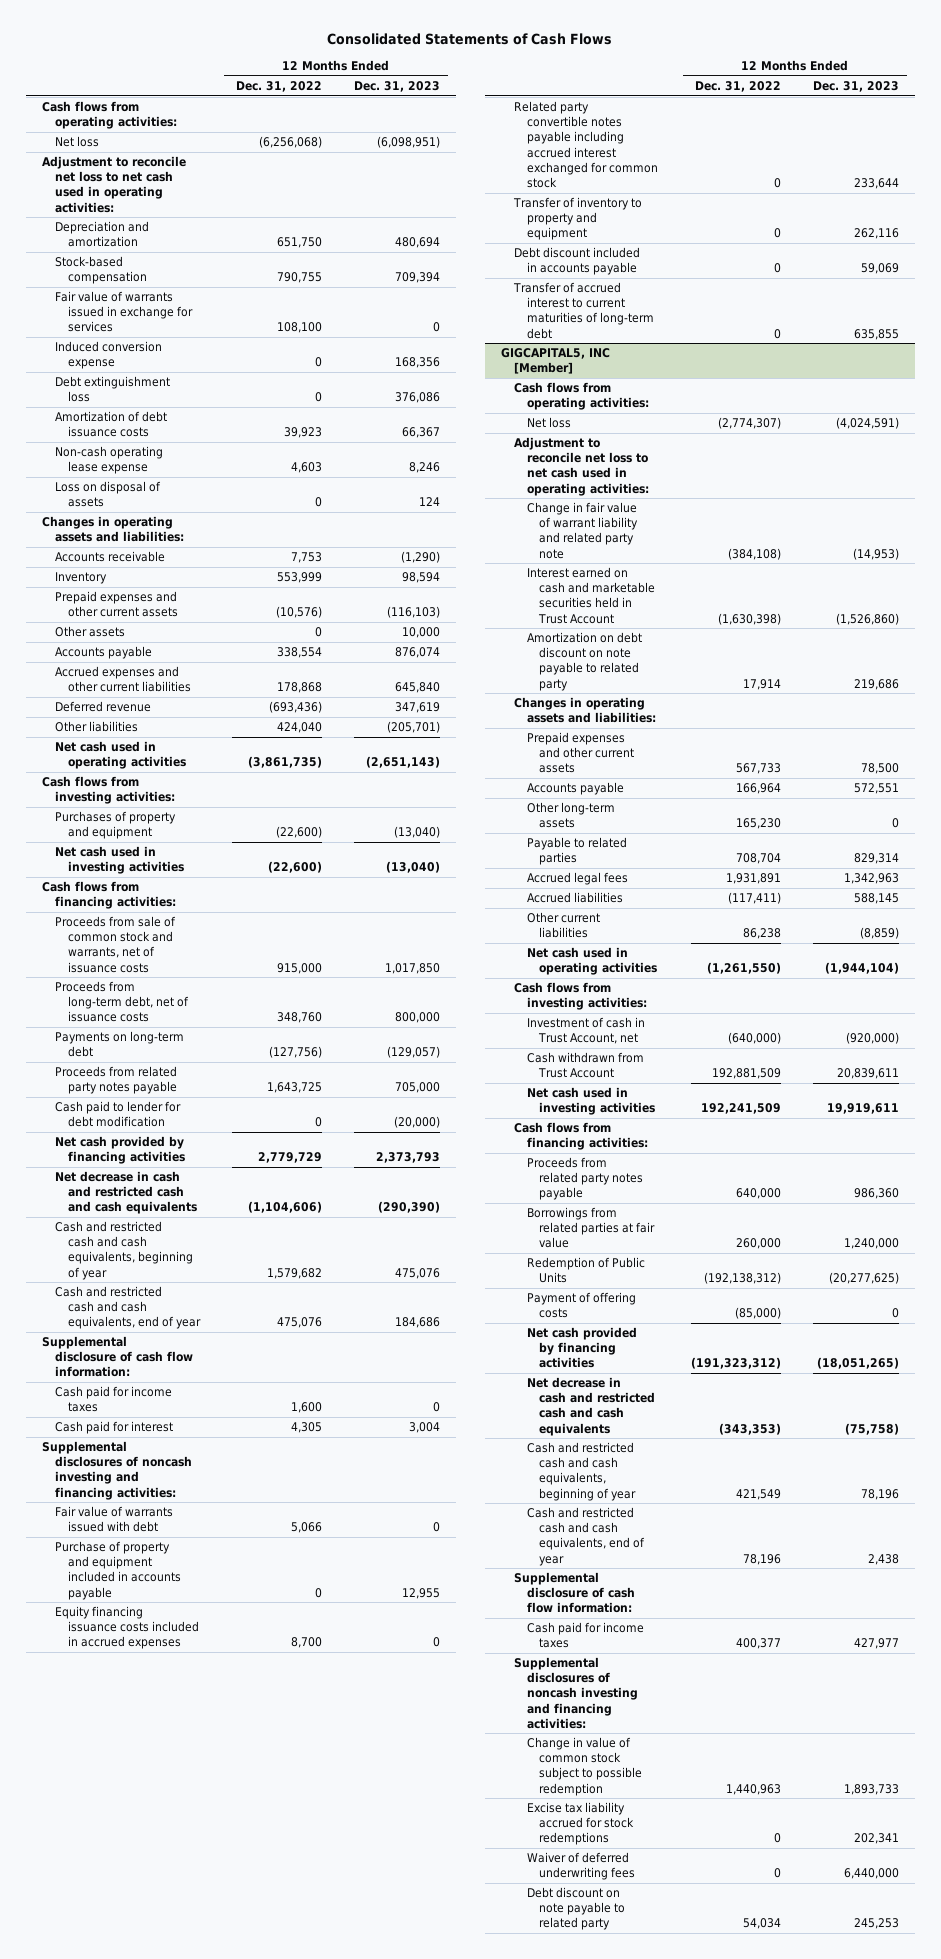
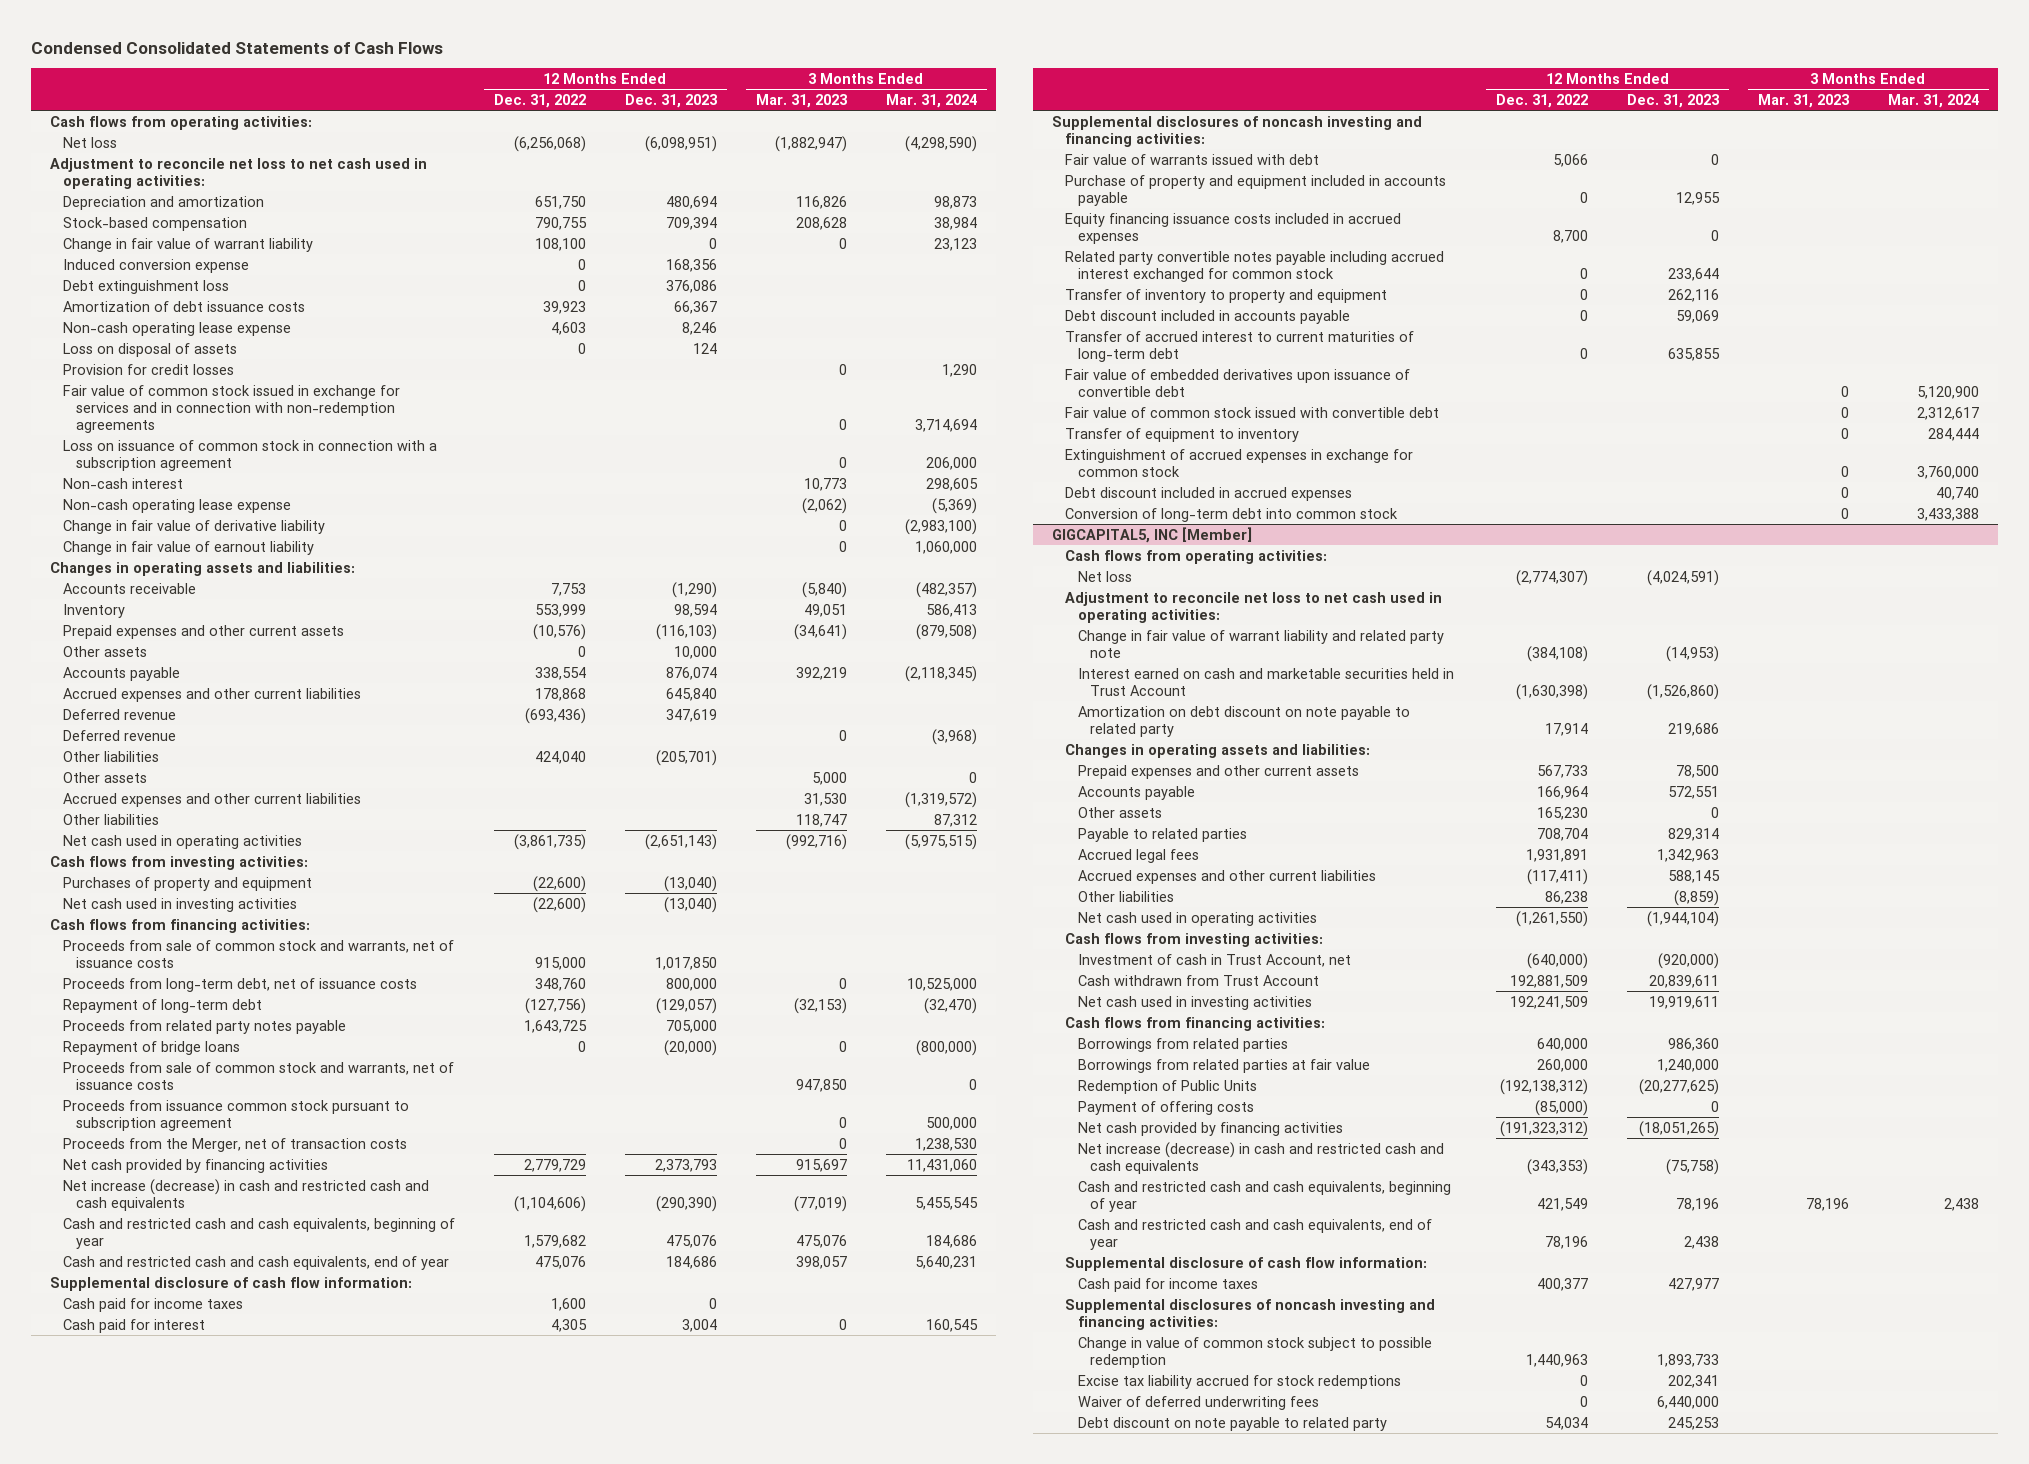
- Consolidated Statements of Cash Flows
+ Condensed Consolidated Statements of Cash Flows
- | 12 Months Ended Dec. 31, 2022 | 12 Months Ended Dec. 31, 2023
+ | 12 Months Ended Dec. 31, 2022 | 12 Months Ended Dec. 31, 2023 | 3 Months Ended Mar. 31, 2023 | 3 Months Ended Mar. 31, 2024
- Fair value of warrants issued in exchange for services | 108,100 | 0
+ Change in fair value of warrant liability | 108,100 | 0 | 0 | 23,123
+ Provision for credit losses | | | 0 | 1,290
+ Fair value of common stock issued in exchange for services and in connection with non-redemption agreements | | | 0 | 3,714,694
+ Loss on issuance of common stock in connection with a subscription agreement | | | 0 | 206,000
+ Non-cash interest | | | 10,773 | 298,605
+ Non-cash operating lease expense | | | (2,062) | (5,369)
+ Change in fair value of derivative liability | | | 0 | (2,983,100)
+ Change in fair value of earnout liability | | | 0 | 1,060,000
+ Deferred revenue | | | 0 | (3,968)
+ Other assets | | | 5,000 | 0
+ Accrued expenses and other current liabilities | | | 31,530 | (1,319,572)
+ Other liabilities | | | 118,747 | 87,312
- Payments on long-term debt | (127,756) | (129,057)
+ Repayment of long-term debt | (127,756) | (129,057) | (32,153) | (32,470)
- Cash paid to lender for debt modification | 0 | (20,000)
+ Repayment of bridge loans | 0 | (20,000) | 0 | (800,000)
+ Proceeds from sale of common stock and warrants, net of issuance costs | | | 947,850 | 0
+ Proceeds from issuance common stock pursuant to subscription agreement | | | 0 | 500,000
+ Proceeds from the Merger, net of transaction costs | | | 0 | 1,238,530
- Net decrease in cash and restricted cash and cash equivalents | (1,104,606) | (290,390)
+ Net increase (decrease) in cash and restricted cash and cash equivalents | (1,104,606) | (290,390) | (77,019) | 5,455,545
+ Fair value of embedded derivatives upon issuance of convertible debt | | | 0 | 5,120,900
+ Fair value of common stock issued with convertible debt | | | 0 | 2,312,617
+ Transfer of equipment to inventory | | | 0 | 284,444
+ Extinguishment of accrued expenses in exchange for common stock | | | 0 | 3,760,000
+ Debt discount included in accrued expenses | | | 0 | 40,740
+ Conversion of long-term debt into common stock | | | 0 | 3,433,388
@ GIGCAPITAL5, INC [Member]
- Other long-term assets | 165,230 | 0
+ Other assets | 165,230 | 0 | |
- Accrued liabilities | (117,411) | 588,145
- Other current liabilities | 86,238 | (8,859)
+ Accrued expenses and other current liabilities | (117,411) | 588,145 | |
+ Other liabilities | 86,238 | (8,859) | |
- Proceeds from related party notes payable | 640,000 | 986,360
+ Borrowings from related parties | 640,000 | 986,360 | |
- Net decrease in cash and restricted cash and cash equivalents | (343,353) | (75,758)
+ Net increase (decrease) in cash and restricted cash and cash equivalents | (343,353) | (75,758) | |

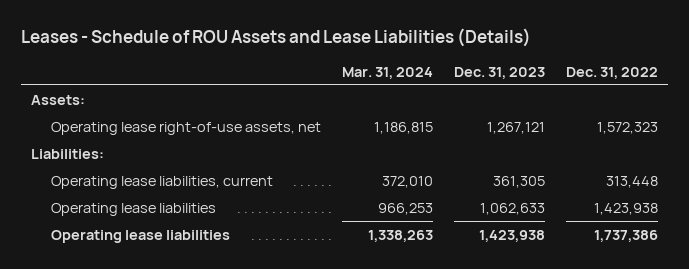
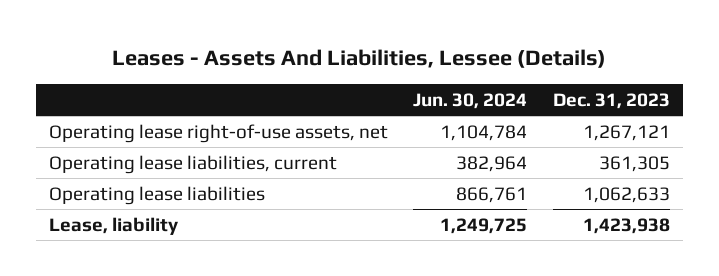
- Leases - Schedule of ROU Assets and Lease Liabilities (Details)
+ Leases - Assets And Liabilities, Lessee (Details)
- | Mar. 31, 2024 | Dec. 31, 2023 | Dec. 31, 2022
+ | Jun. 30, 2024 | Dec. 31, 2023
- Assets:
- Liabilities:
- Operating lease liabilities | 1,338,263 | 1,423,938 | 1,737,386
+ Lease, liability | 1,249,725 | 1,423,938

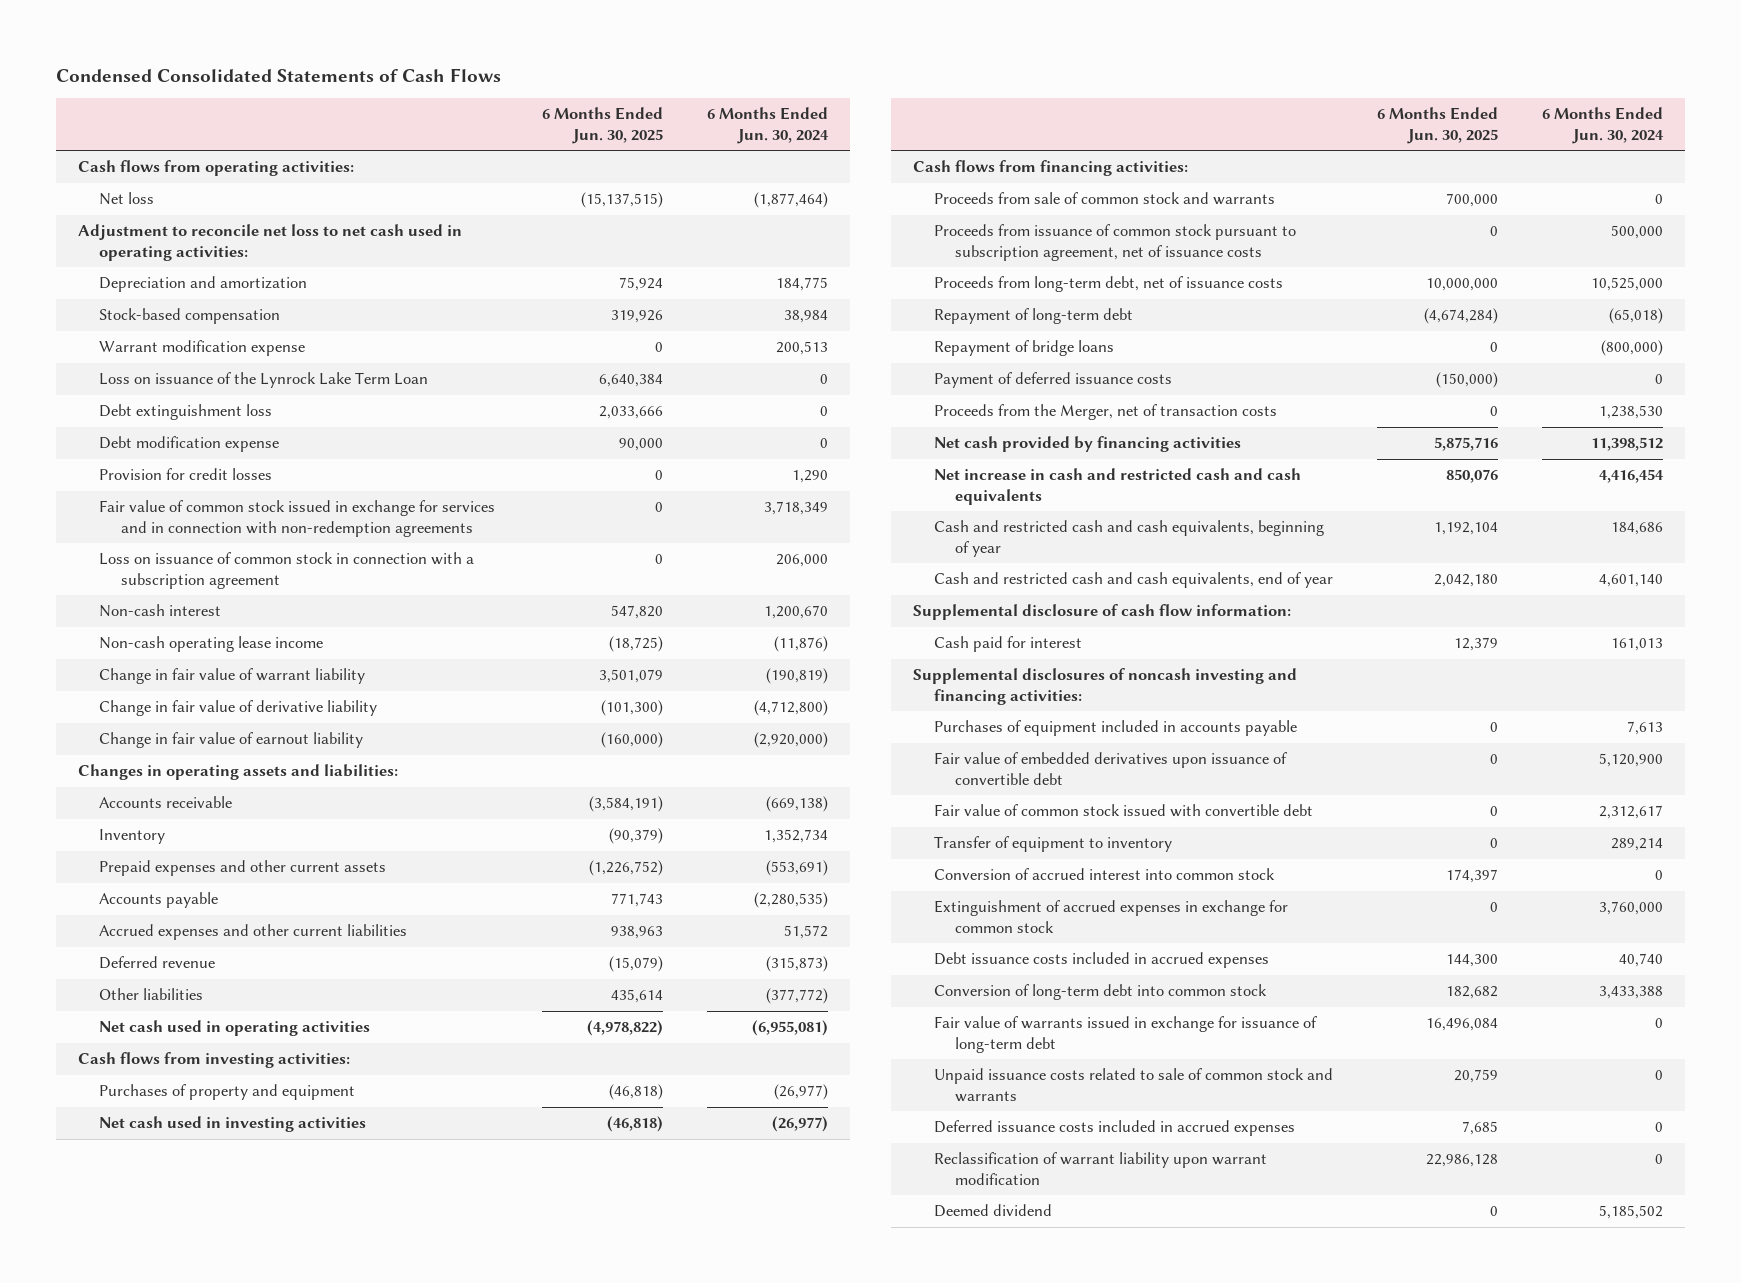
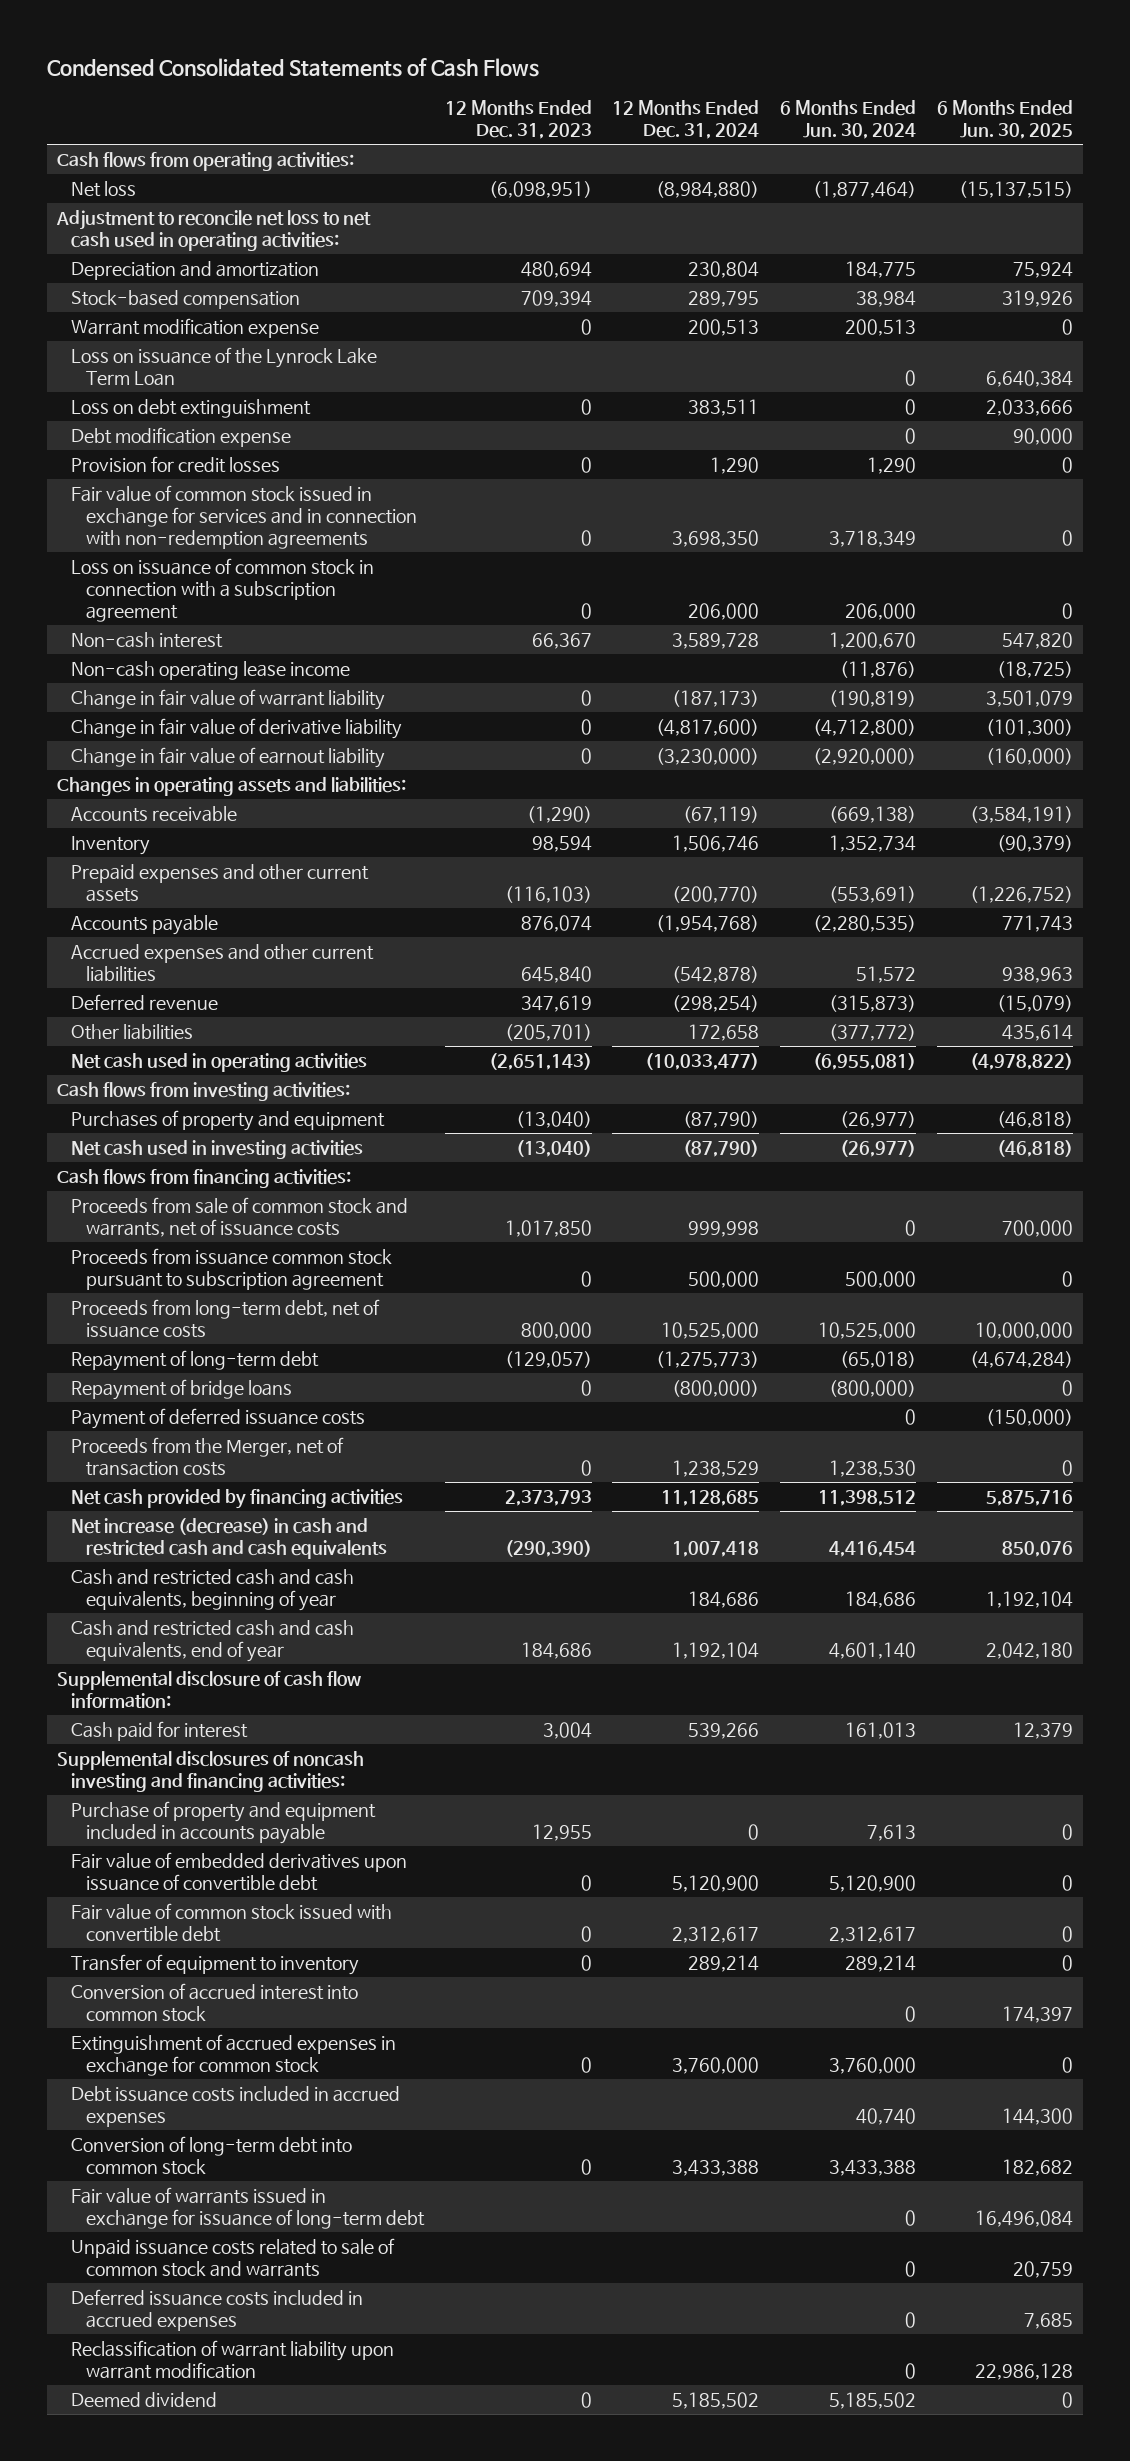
- | 6 Months Ended Jun. 30, 2025 | 6 Months Ended Jun. 30, 2024
+ | 12 Months Ended Dec. 31, 2023 | 12 Months Ended Dec. 31, 2024 | 6 Months Ended Jun. 30, 2024 | 6 Months Ended Jun. 30, 2025
- Debt extinguishment loss | 2,033,666 | 0
+ Loss on debt extinguishment | 0 | 383,511 | 0 | 2,033,666
- Proceeds from sale of common stock and warrants | 700,000 | 0
- Proceeds from issuance of common stock pursuant to subscription agreement, net of issuance costs | 0 | 500,000
+ Proceeds from sale of common stock and warrants, net of issuance costs | 1,017,850 | 999,998 | 0 | 700,000
+ Proceeds from issuance common stock pursuant to subscription agreement | 0 | 500,000 | 500,000 | 0
- Net increase in cash and restricted cash and cash equivalents | 850,076 | 4,416,454
+ Net increase (decrease) in cash and restricted cash and cash equivalents | (290,390) | 1,007,418 | 4,416,454 | 850,076
- Purchases of equipment included in accounts payable | 0 | 7,613
+ Purchase of property and equipment included in accounts payable | 12,955 | 0 | 7,613 | 0

